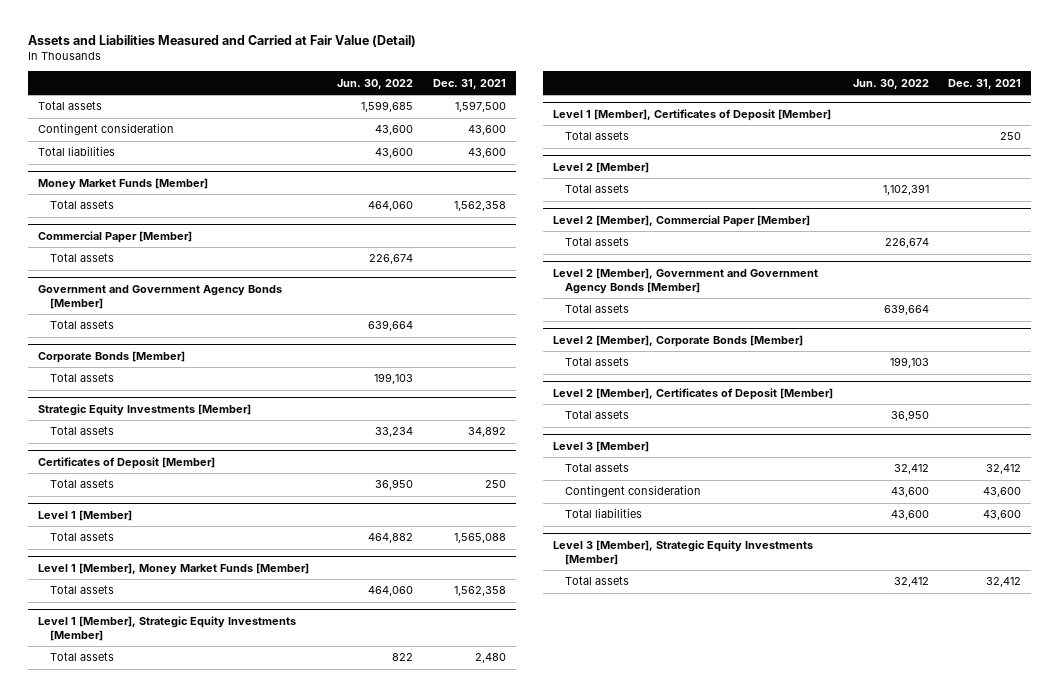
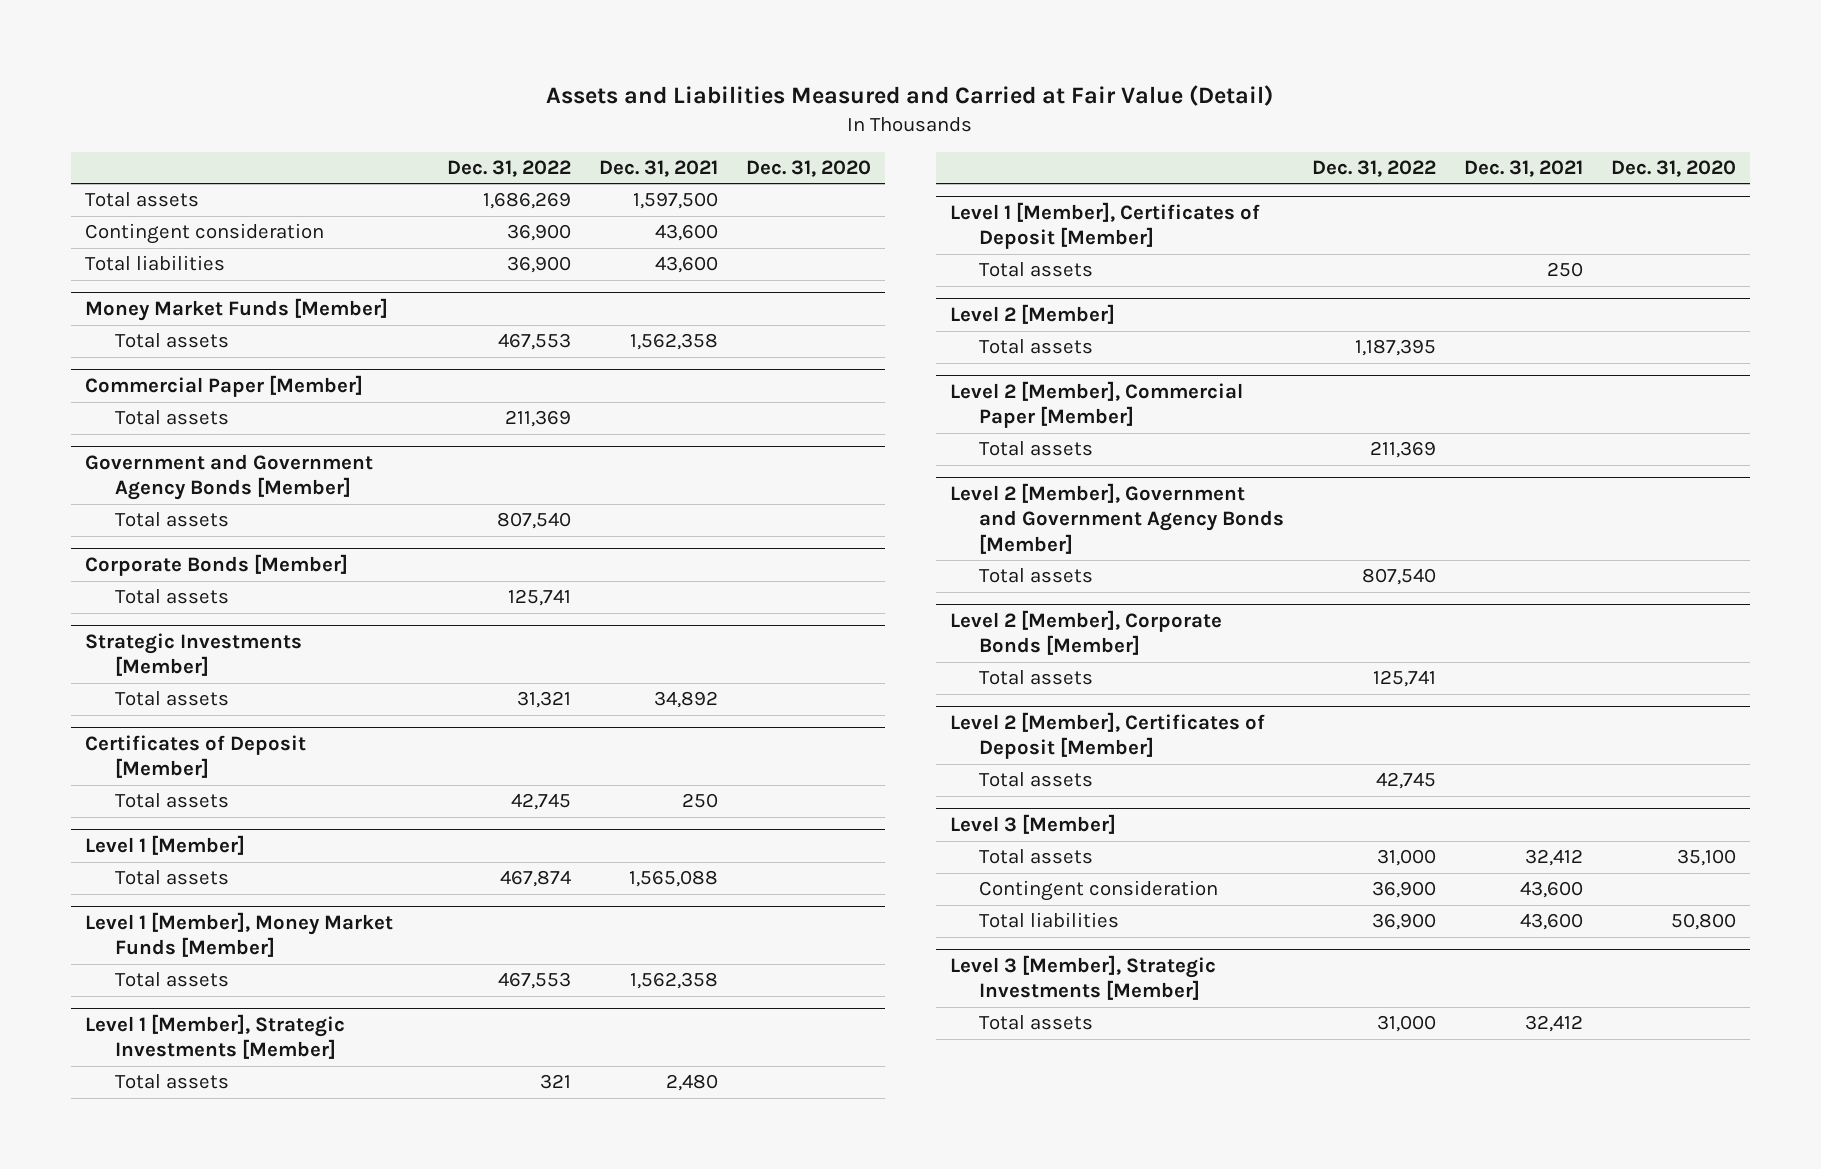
- | Jun. 30, 2022 | Dec. 31, 2021
+ | Dec. 31, 2022 | Dec. 31, 2021 | Dec. 31, 2020
- Strategic Equity Investments [Member]
+ Strategic Investments [Member]
- Level 1 [Member], Strategic Equity Investments [Member]
+ Level 1 [Member], Strategic Investments [Member]
- Level 3 [Member], Strategic Equity Investments [Member]
+ Level 3 [Member], Strategic Investments [Member]

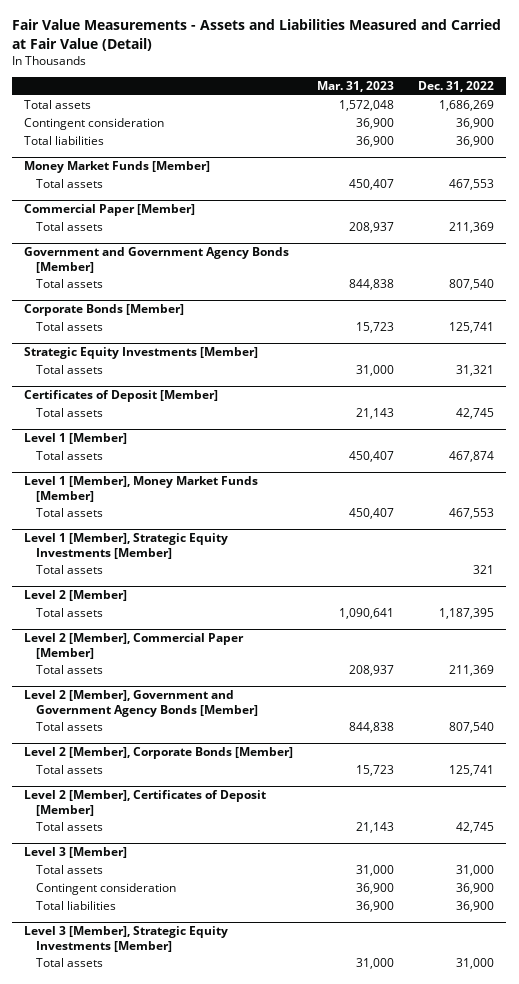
- Assets and Liabilities Measured and Carried at Fair Value (Detail)
+ Fair Value Measurements - Assets and Liabilities Measured and Carried at Fair Value (Detail)
- | Dec. 31, 2022 | Dec. 31, 2021 | Dec. 31, 2020
+ | Mar. 31, 2023 | Dec. 31, 2022
- Strategic Investments [Member]
+ Strategic Equity Investments [Member]
- Level 1 [Member], Strategic Investments [Member]
+ Level 1 [Member], Strategic Equity Investments [Member]
- Level 1 [Member], Certificates of Deposit [Member]
- Total assets | | 250 |
- Level 3 [Member], Strategic Investments [Member]
+ Level 3 [Member], Strategic Equity Investments [Member]

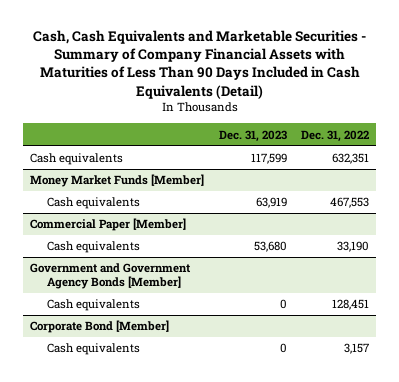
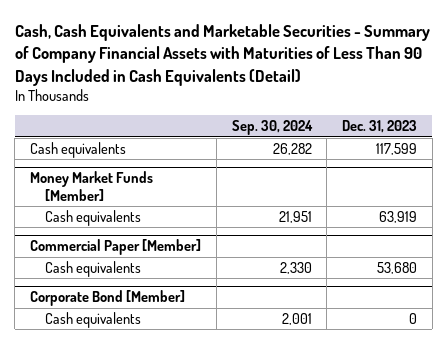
- | Dec. 31, 2023 | Dec. 31, 2022
+ | Sep. 30, 2024 | Dec. 31, 2023
- Government and Government Agency Bonds [Member]
- Cash equivalents | 0 | 128,451

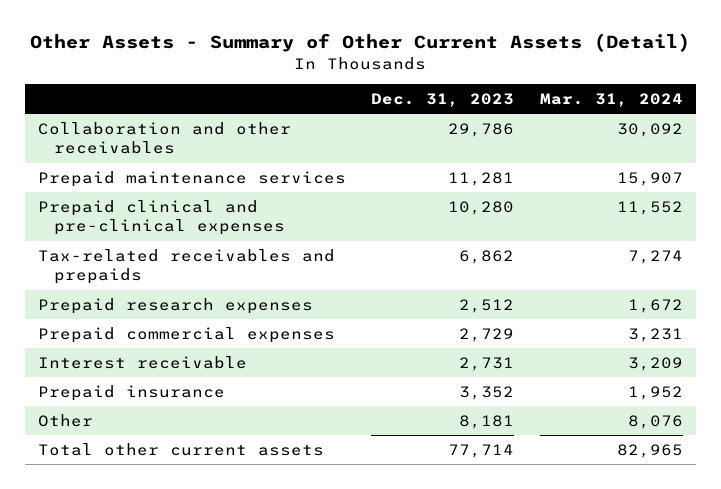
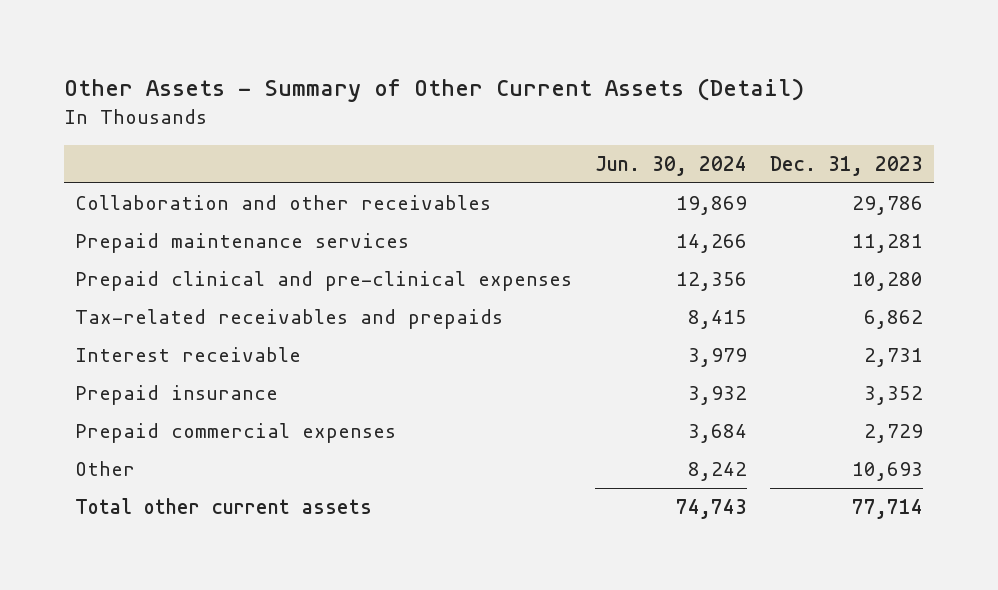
- | Dec. 31, 2023 | Mar. 31, 2024
+ | Jun. 30, 2024 | Dec. 31, 2023
- Prepaid research expenses | 2,512 | 1,672
- Other | 8,181 | 8,076
moved down: Prepaid commercial expenses | 3,684 | 2,729
+ Other | 8,242 | 10,693

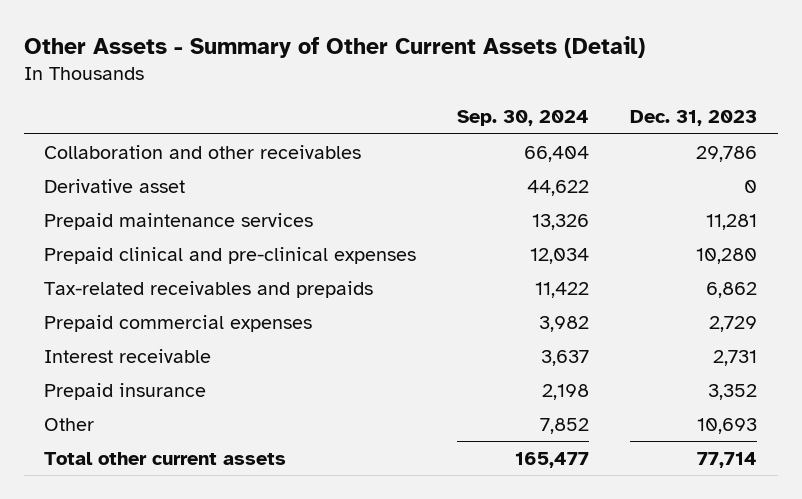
- | Jun. 30, 2024 | Dec. 31, 2023
+ | Sep. 30, 2024 | Dec. 31, 2023
+ Derivative asset | 44,622 | 0
moved up: Prepaid commercial expenses | 3,982 | 2,729

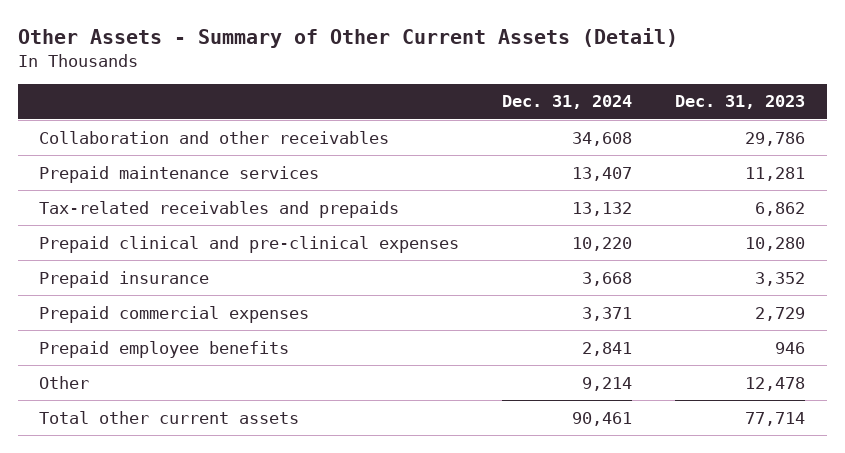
- | Sep. 30, 2024 | Dec. 31, 2023
+ | Dec. 31, 2024 | Dec. 31, 2023
- Derivative asset | 44,622 | 0
- Interest receivable | 3,637 | 2,731
moved down: Prepaid clinical and pre-clinical expenses | 10,220 | 10,280
- Other | 7,852 | 10,693
moved down: Prepaid commercial expenses | 3,371 | 2,729
+ Prepaid employee benefits | 2,841 | 946
+ Other | 9,214 | 12,478

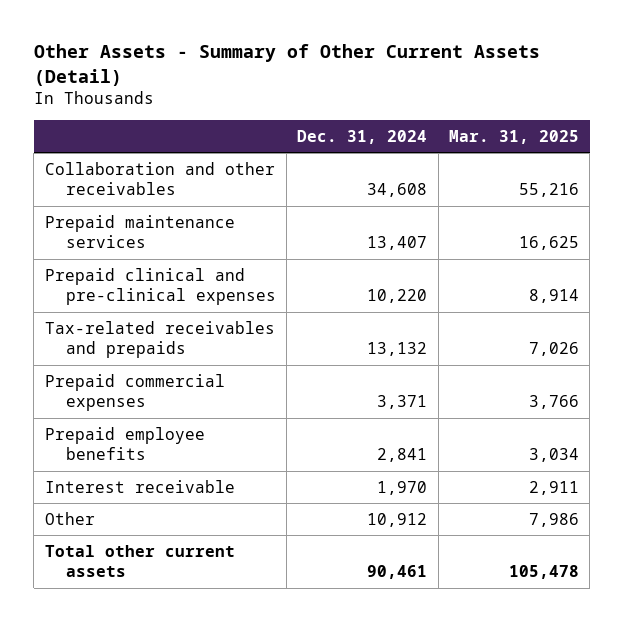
- | Dec. 31, 2024 | Dec. 31, 2023
+ | Dec. 31, 2024 | Mar. 31, 2025
- Prepaid insurance | 3,668 | 3,352
moved down: Tax-related receivables and prepaids | 13,132 | 7,026
- Other | 9,214 | 12,478
+ Interest receivable | 1,970 | 2,911
+ Other | 10,912 | 7,986

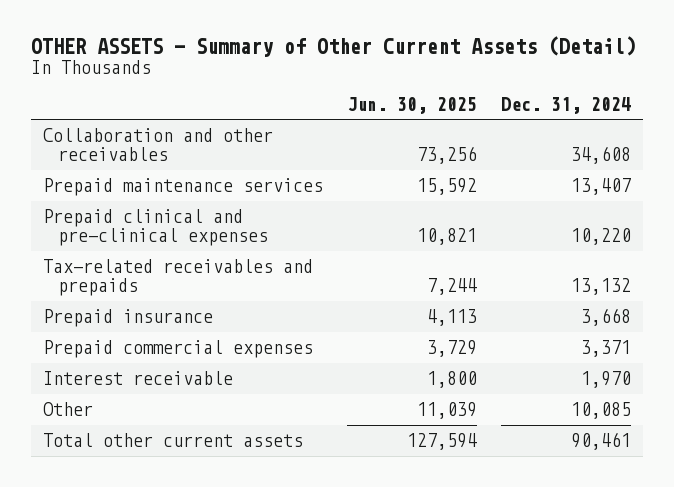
- Other Assets - Summary of Other Current Assets (Detail)
+ OTHER ASSETS - Summary of Other Current Assets (Detail)
- | Dec. 31, 2024 | Mar. 31, 2025
+ | Jun. 30, 2025 | Dec. 31, 2024
+ Prepaid insurance | 4,113 | 3,668
- Prepaid employee benefits | 2,841 | 3,034
- Other | 10,912 | 7,986
+ Other | 11,039 | 10,085

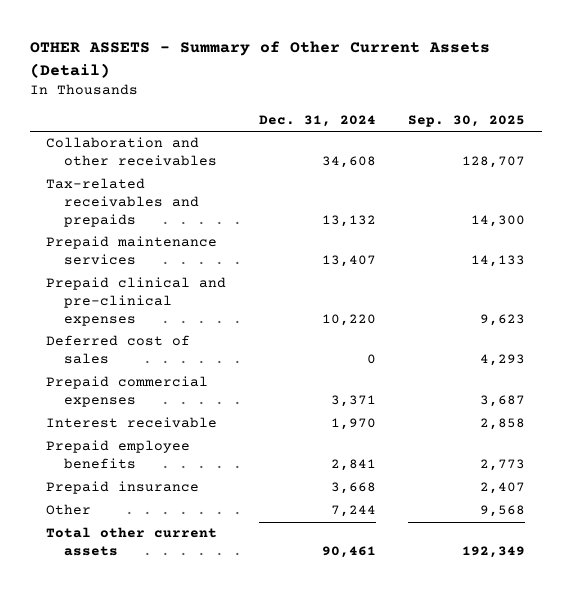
- | Jun. 30, 2025 | Dec. 31, 2024
+ | Dec. 31, 2024 | Sep. 30, 2025
moved up: Tax-related receivables and prepaids | 13,132 | 14,300
+ Deferred cost of sales | 0 | 4,293
- Other | 11,039 | 10,085
+ Prepaid employee benefits | 2,841 | 2,773
moved down: Prepaid insurance | 3,668 | 2,407
+ Other | 7,244 | 9,568

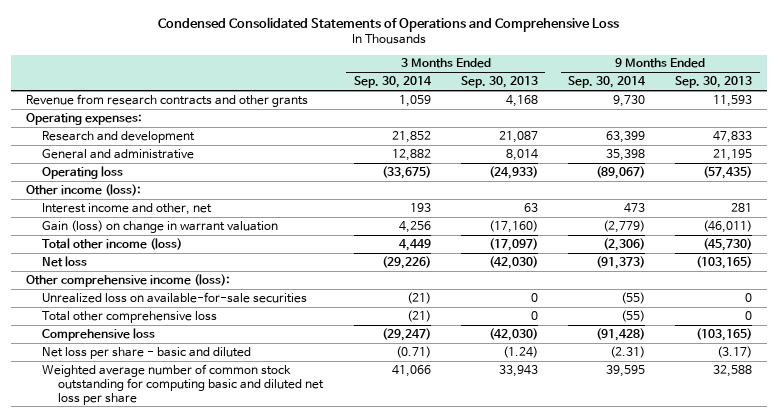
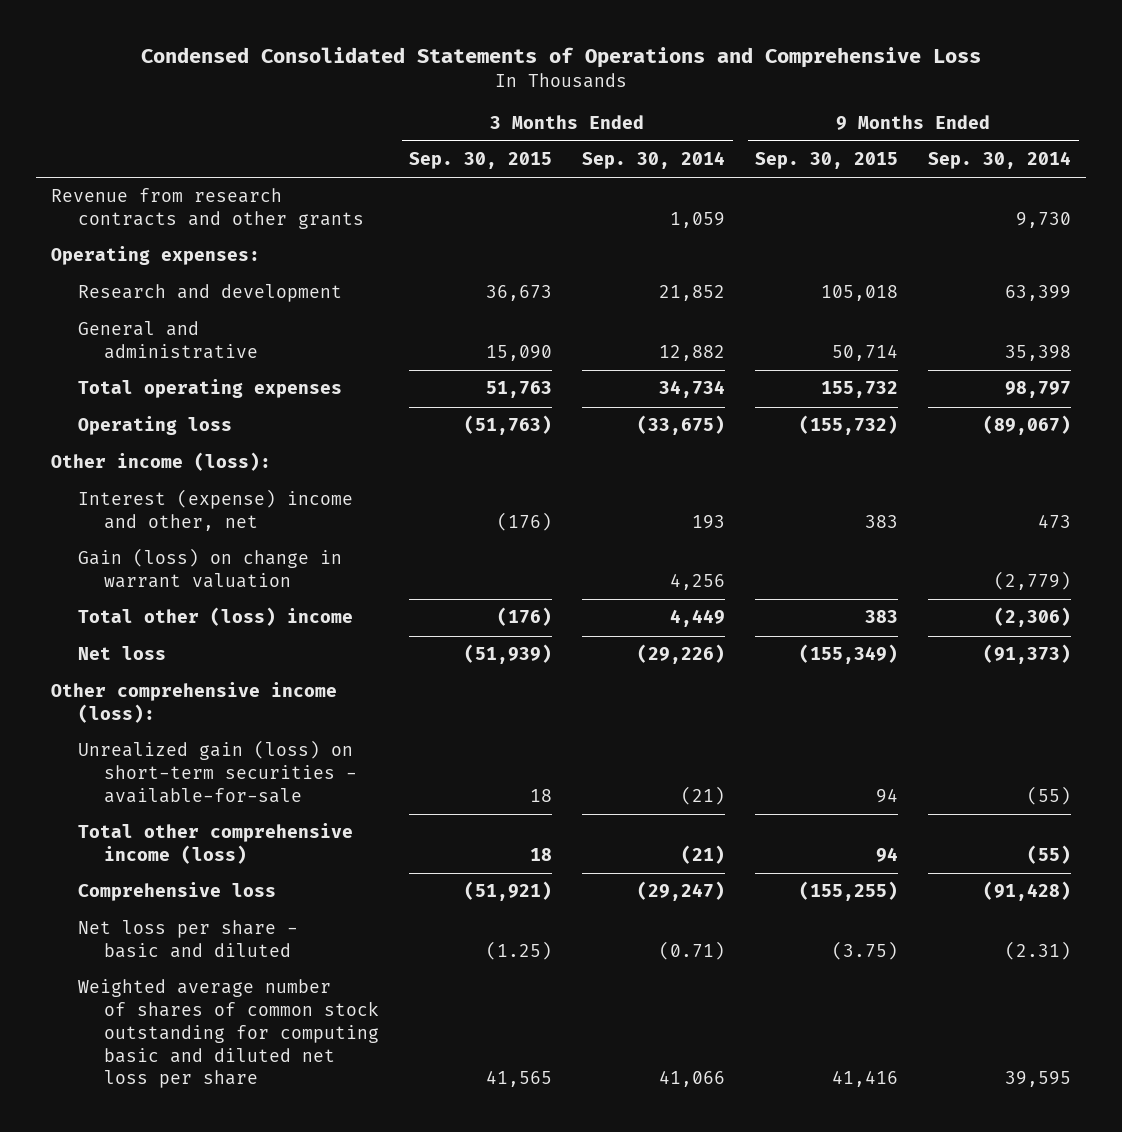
- | 3 Months Ended Sep. 30, 2014 | 3 Months Ended Sep. 30, 2013 | 9 Months Ended Sep. 30, 2014 | 9 Months Ended Sep. 30, 2013
+ | 3 Months Ended Sep. 30, 2015 | 3 Months Ended Sep. 30, 2014 | 9 Months Ended Sep. 30, 2015 | 9 Months Ended Sep. 30, 2014
+ Total operating expenses | 51,763 | 34,734 | 155,732 | 98,797
- Interest income and other, net | 193 | 63 | 473 | 281
+ Interest (expense) income and other, net | (176) | 193 | 383 | 473
- Total other income (loss) | 4,449 | (17,097) | (2,306) | (45,730)
+ Total other (loss) income | (176) | 4,449 | 383 | (2,306)
- Unrealized loss on available-for-sale securities | (21) | 0 | (55) | 0
- Total other comprehensive loss | (21) | 0 | (55) | 0
+ Unrealized gain (loss) on short-term securities - available-for-sale | 18 | (21) | 94 | (55)
+ Total other comprehensive income (loss) | 18 | (21) | 94 | (55)
- Weighted average number of common stock outstanding for computing basic and diluted net loss per share | 41,066 | 33,943 | 39,595 | 32,588
+ Weighted average number of shares of common stock outstanding for computing basic and diluted net loss per share | 41,565 | 41,066 | 41,416 | 39,595

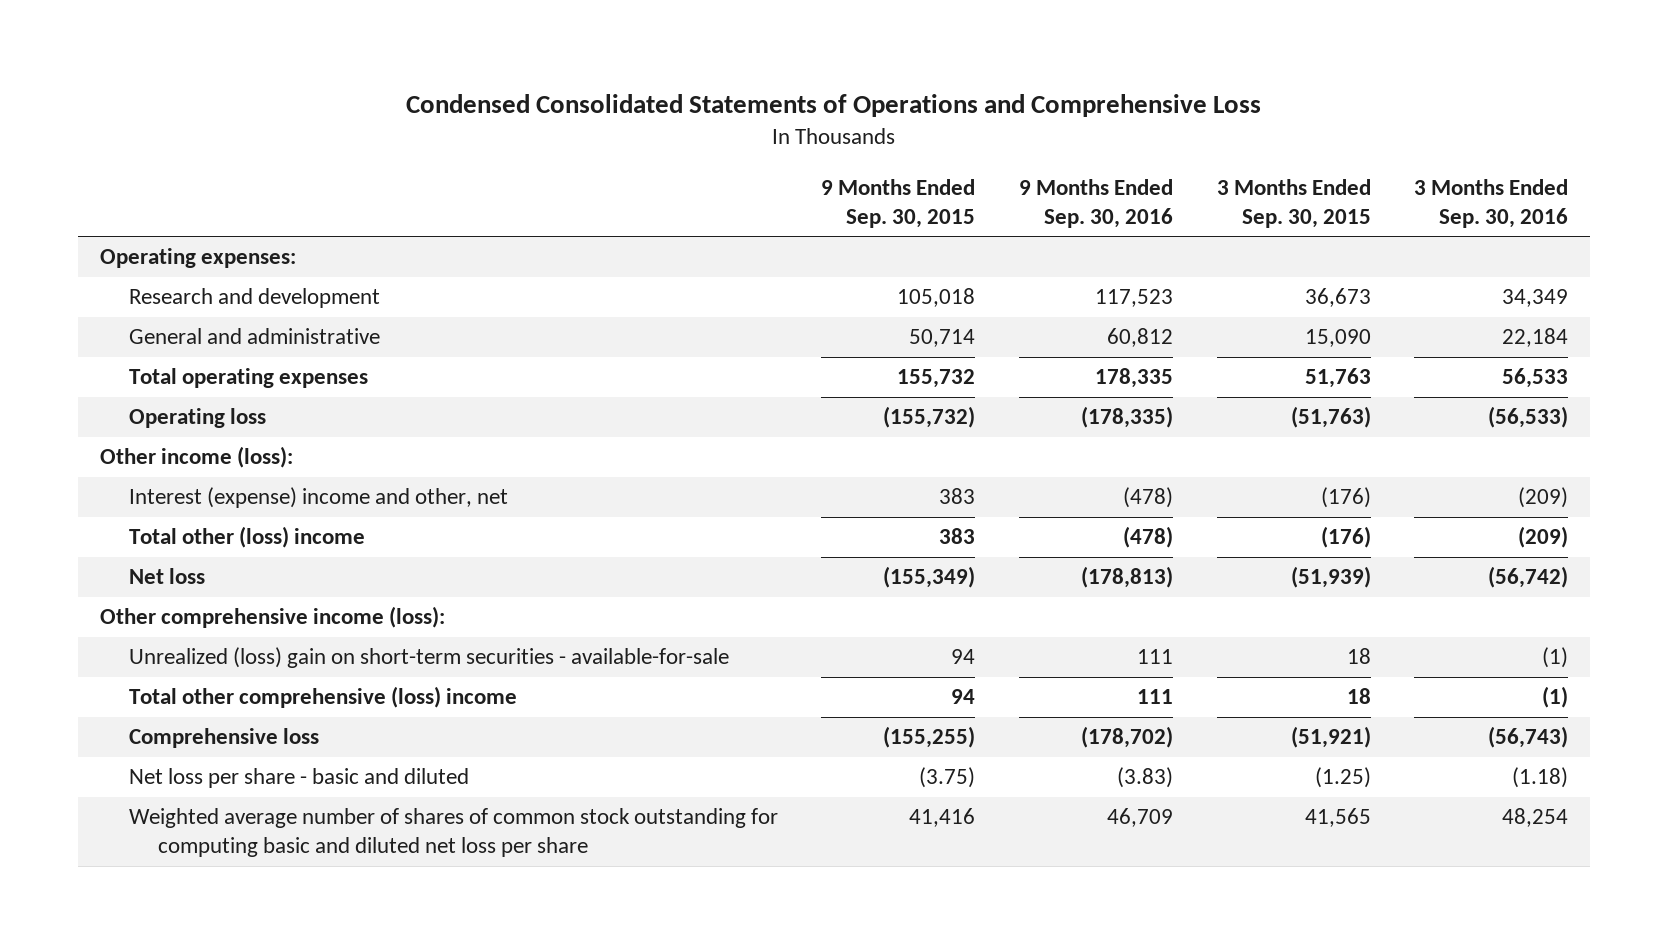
- | 3 Months Ended Sep. 30, 2015 | 3 Months Ended Sep. 30, 2014 | 9 Months Ended Sep. 30, 2015 | 9 Months Ended Sep. 30, 2014
+ | 9 Months Ended Sep. 30, 2015 | 9 Months Ended Sep. 30, 2016 | 3 Months Ended Sep. 30, 2015 | 3 Months Ended Sep. 30, 2016
- Revenue from research contracts and other grants | | 1,059 | | 9,730
- Gain (loss) on change in warrant valuation | | 4,256 | | (2,779)
- Unrealized gain (loss) on short-term securities - available-for-sale | 18 | (21) | 94 | (55)
- Total other comprehensive income (loss) | 18 | (21) | 94 | (55)
+ Unrealized (loss) gain on short-term securities - available-for-sale | 94 | 111 | 18 | (1)
+ Total other comprehensive (loss) income | 94 | 111 | 18 | (1)

